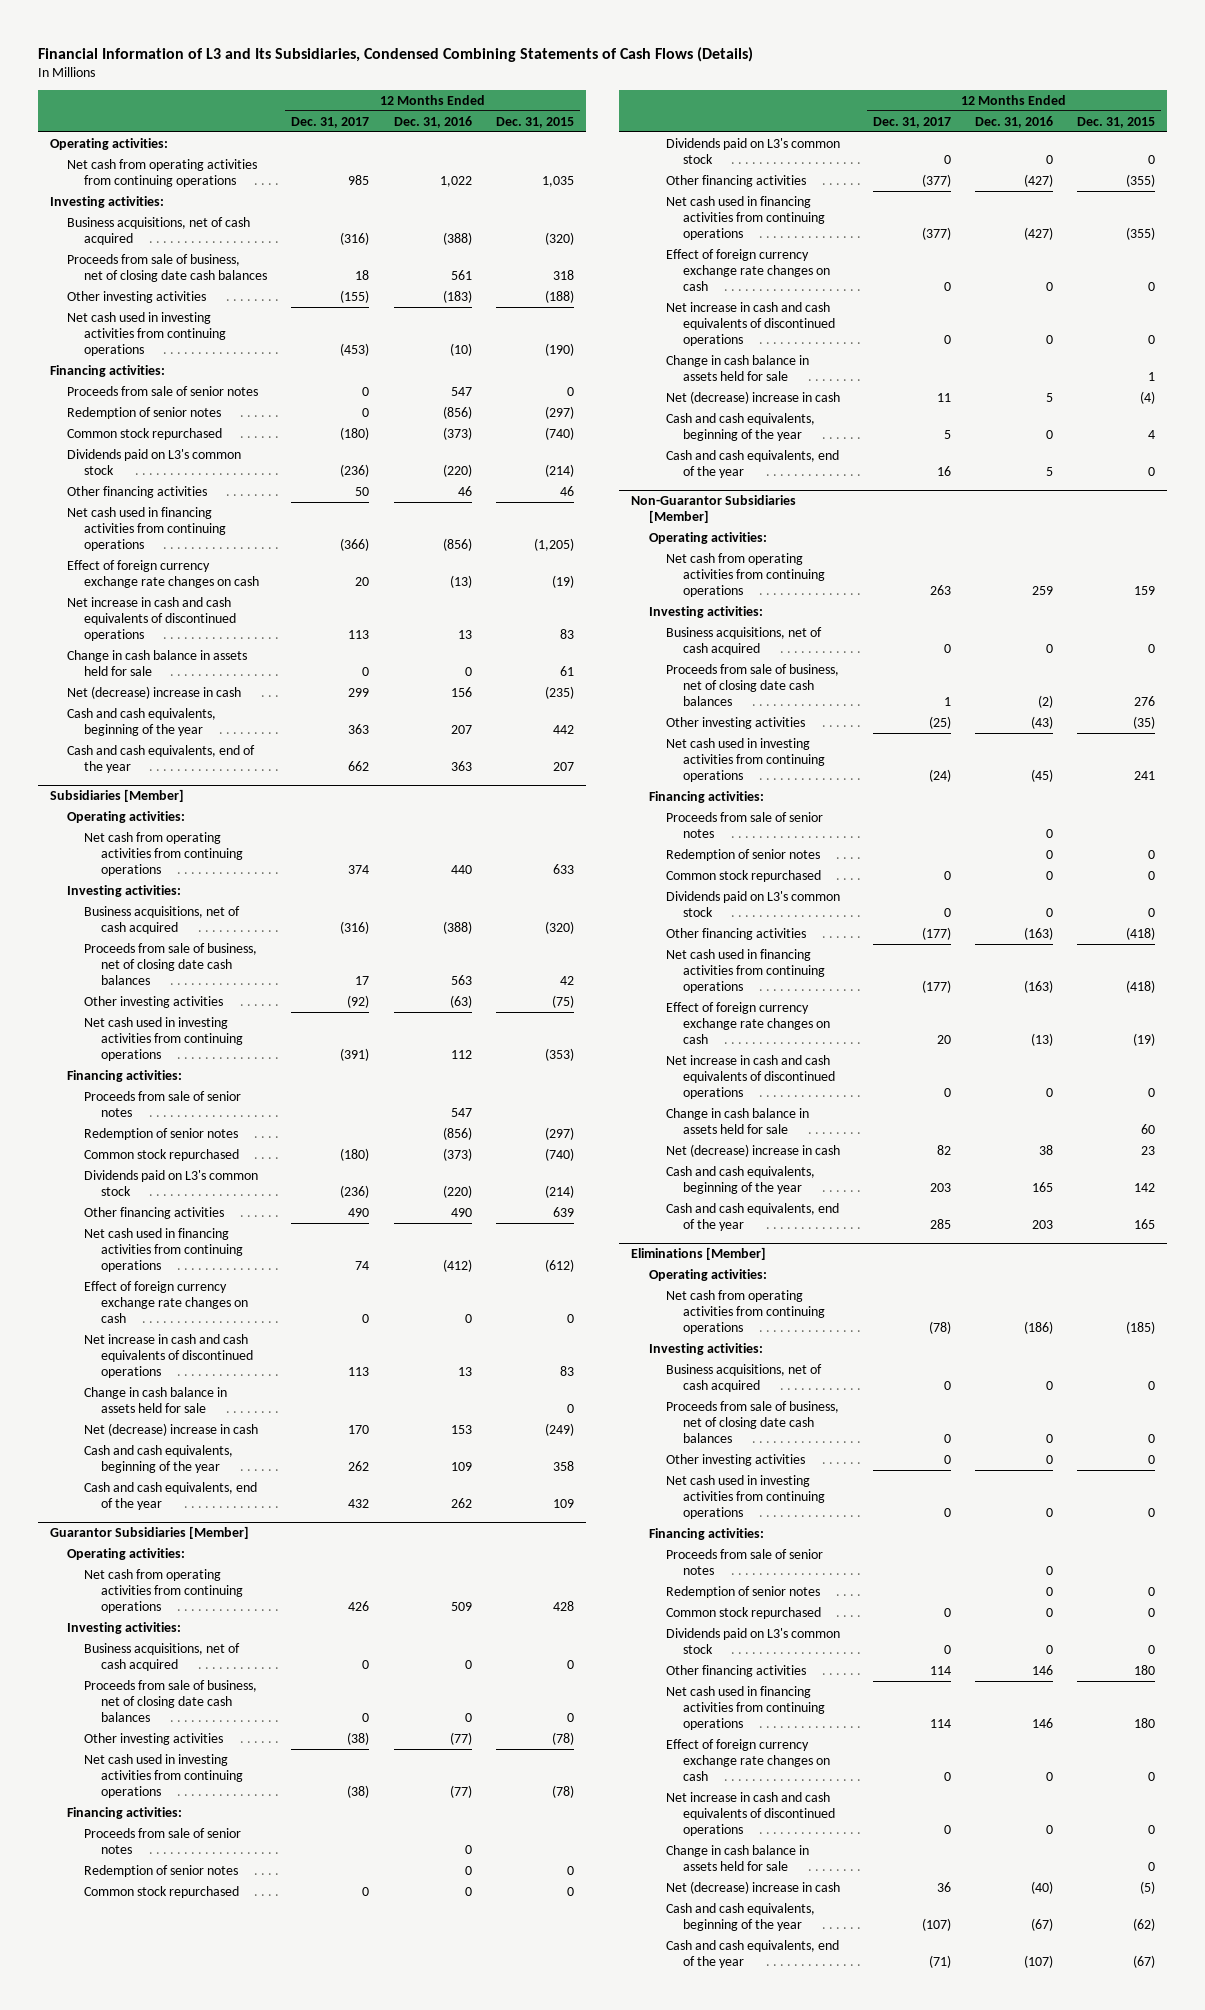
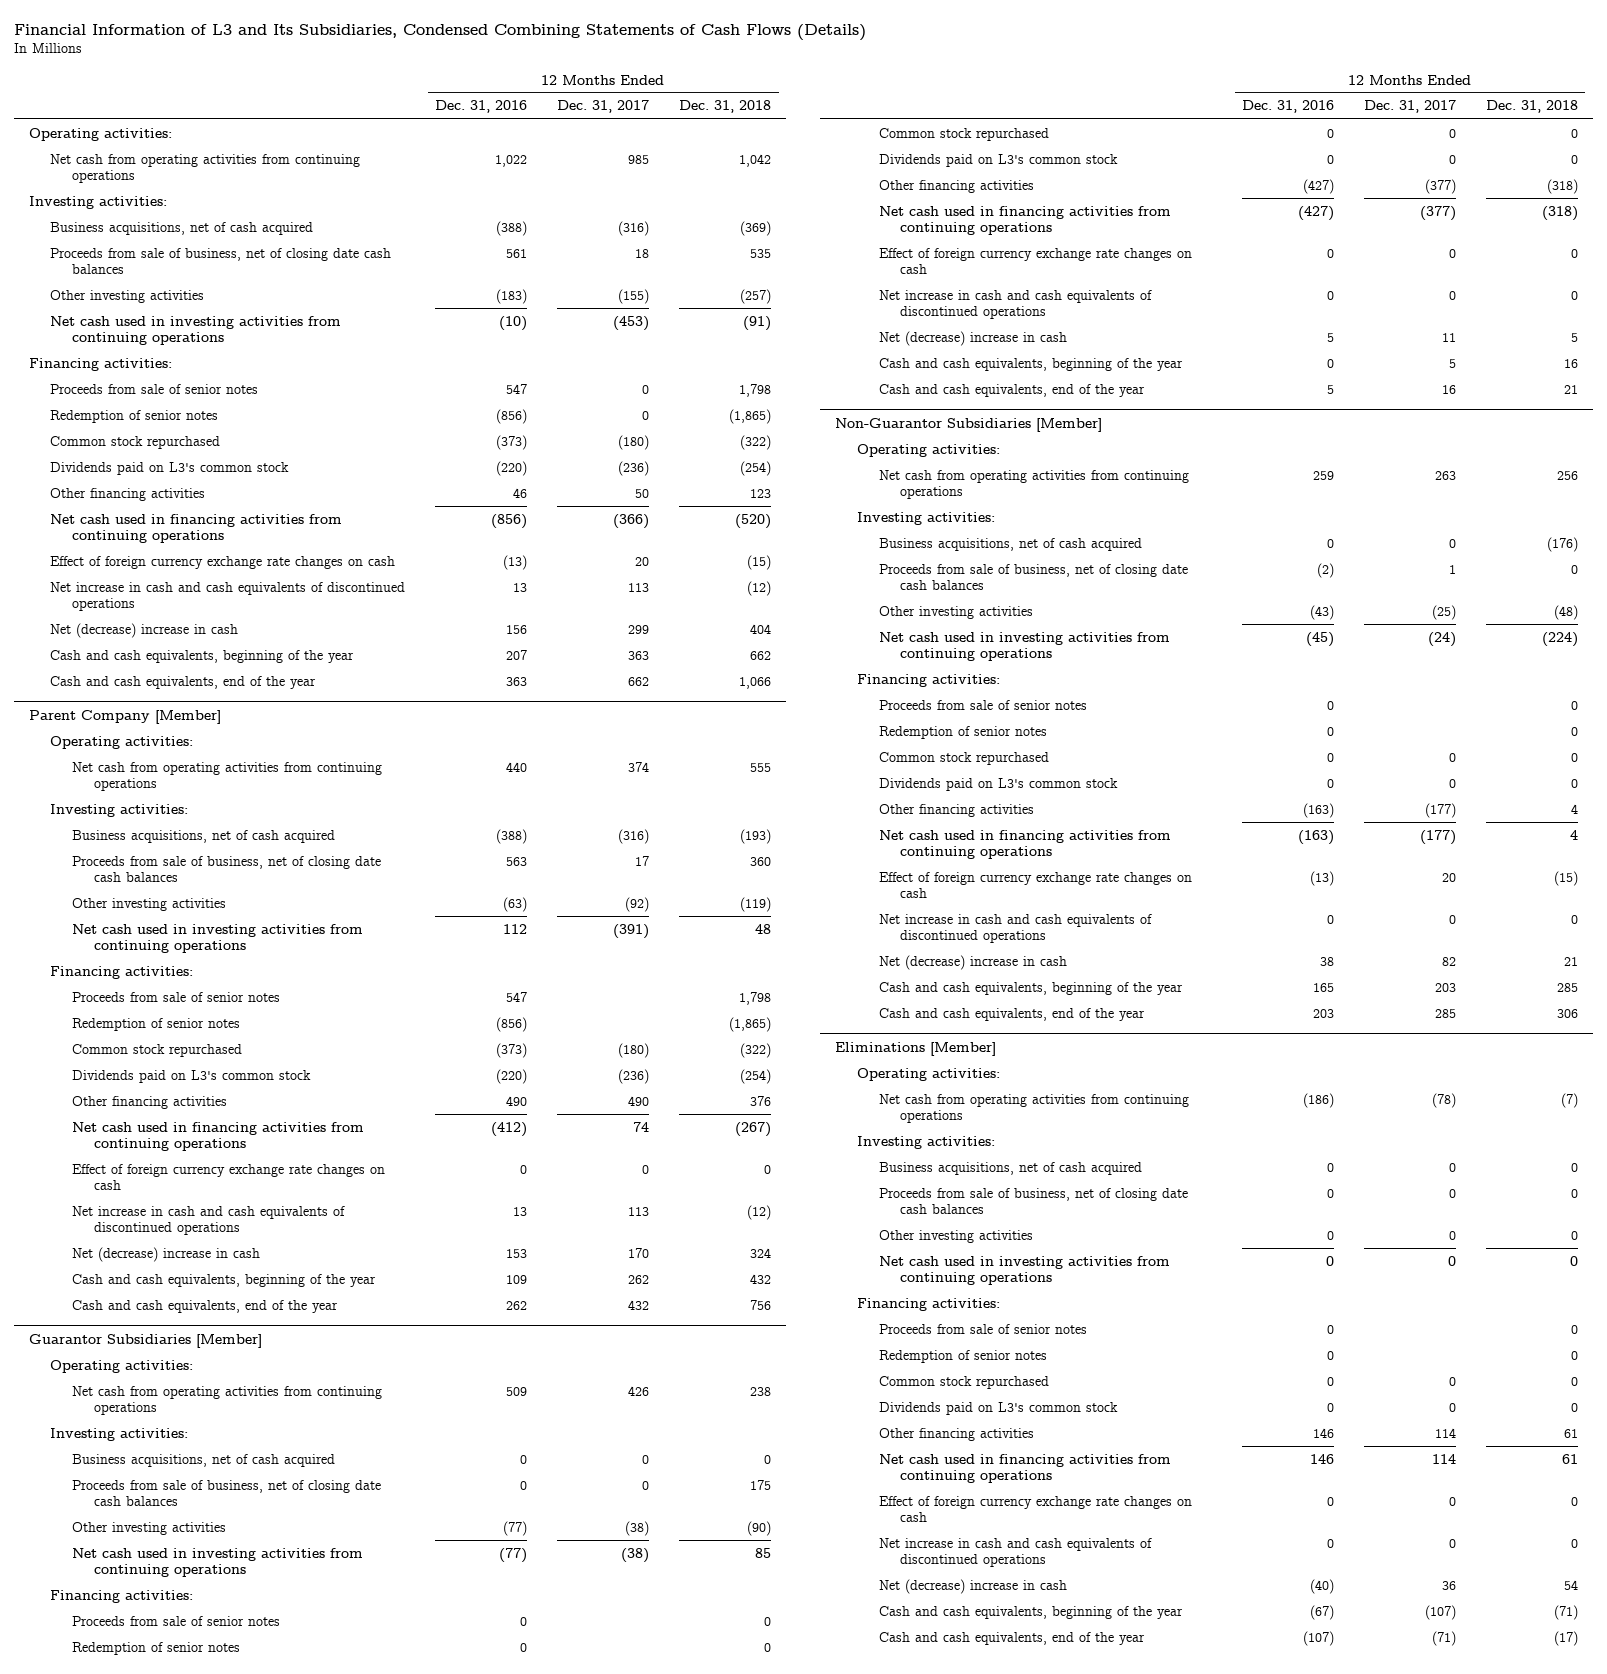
- | 12 Months Ended Dec. 31, 2017 | 12 Months Ended Dec. 31, 2016 | 12 Months Ended Dec. 31, 2015
+ | 12 Months Ended Dec. 31, 2016 | 12 Months Ended Dec. 31, 2017 | 12 Months Ended Dec. 31, 2018
- Change in cash balance in assets held for sale | 0 | 0 | 61
- Subsidiaries [Member]
+ Parent Company [Member]
- Change in cash balance in assets held for sale | | | 0
@ Guarantor Subsidiaries [Member]
- Change in cash balance in assets held for sale | | | 1
@ Non-Guarantor Subsidiaries [Member]
- Change in cash balance in assets held for sale | | | 60
@ Eliminations [Member]
- Change in cash balance in assets held for sale | | | 0

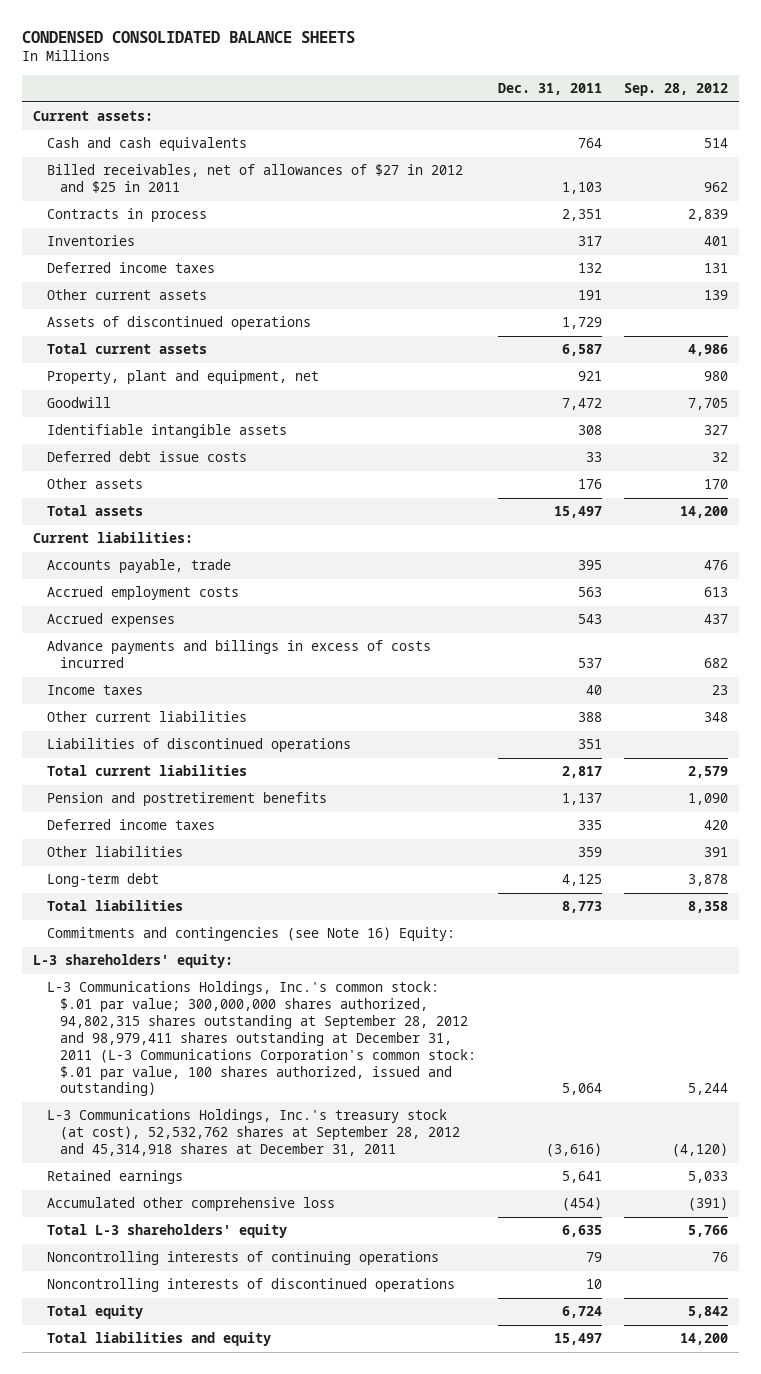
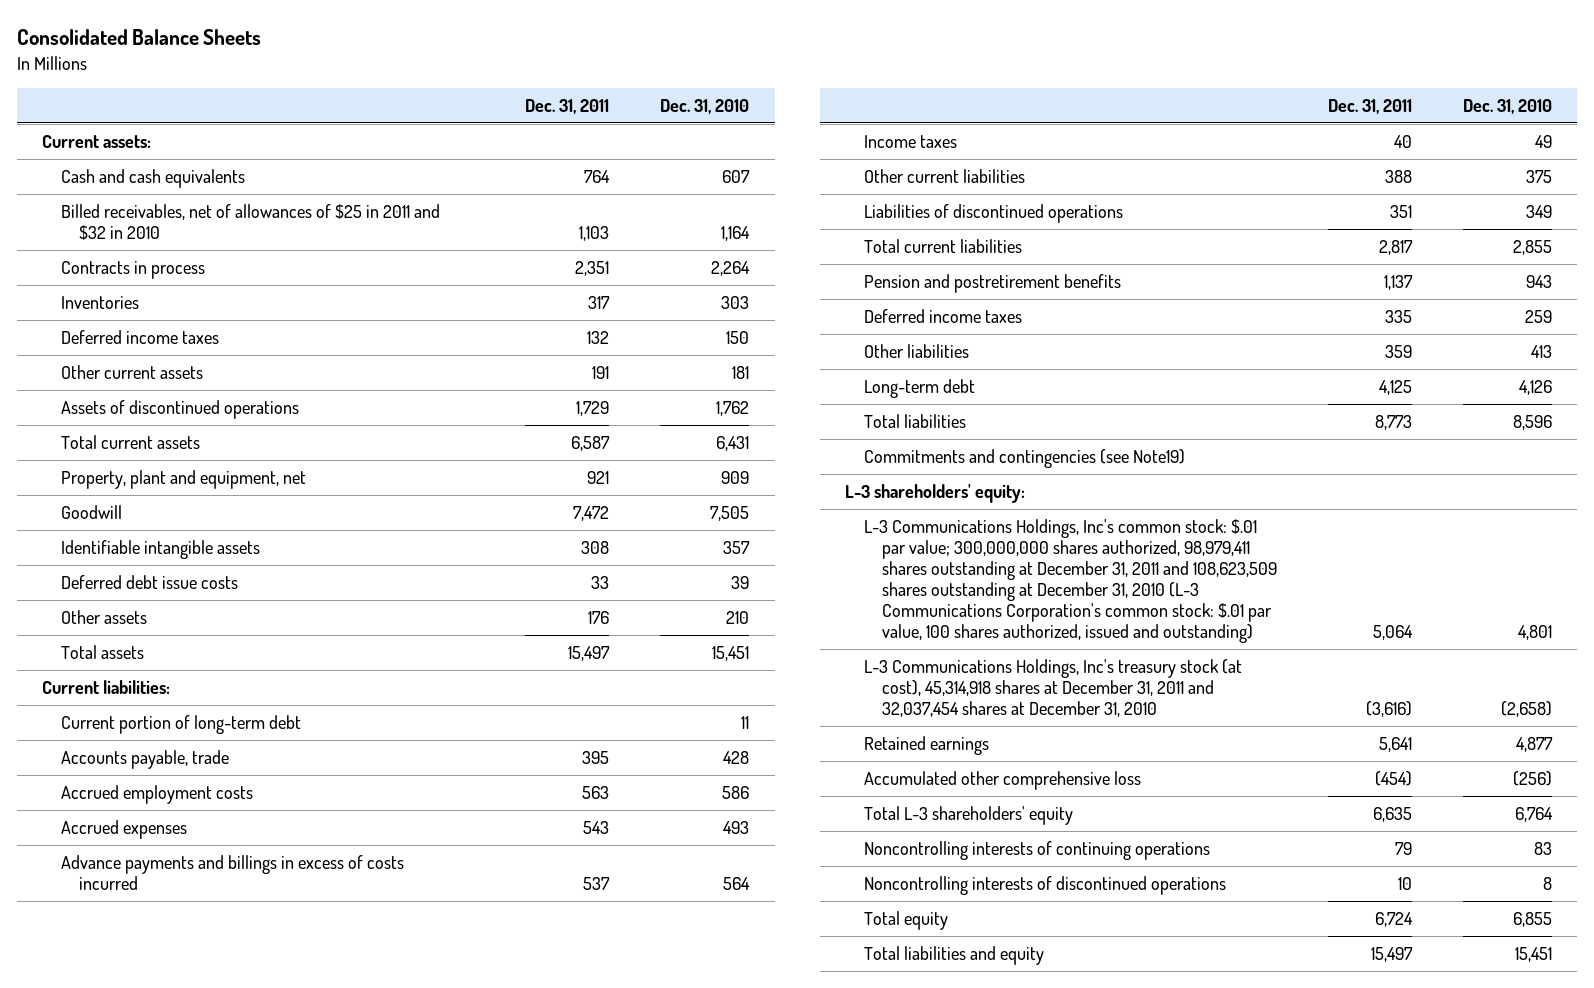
- CONDENSED CONSOLIDATED BALANCE SHEETS
+ Consolidated Balance Sheets
- | Dec. 31, 2011 | Sep. 28, 2012
+ | Dec. 31, 2011 | Dec. 31, 2010
- Billed receivables, net of allowances of $27 in 2012 and $25 in 2011 | 1,103 | 962
+ Billed receivables, net of allowances of $25 in 2011 and $32 in 2010 | 1,103 | 1,164
+ Current portion of long-term debt | | 11
- Commitments and contingencies (see Note 16) Equity:
+ Commitments and contingencies (see Note19)
- L-3 Communications Holdings, Inc.'s common stock: $.01 par value; 300,000,000 shares authorized, 94,802,315 shares outstanding at September 28, 2012 and 98,979,411 shares outstanding at December 31, 2011 (L-3 Communications Corporation's common stock: $.01 par value, 100 shares authorized, issued and outstanding) | 5,064 | 5,244
- L-3 Communications Holdings, Inc.'s treasury stock (at cost), 52,532,762 shares at September 28, 2012 and 45,314,918 shares at December 31, 2011 | (3,616) | (4,120)
+ L-3 Communications Holdings, Inc's common stock: $.01 par value; 300,000,000 shares authorized, 98,979,411 shares outstanding at December 31, 2011 and 108,623,509 shares outstanding at December 31, 2010 (L-3 Communications Corporation's common stock: $.01 par value, 100 shares authorized, issued and outstanding) | 5,064 | 4,801
+ L-3 Communications Holdings, Inc's treasury stock (at cost), 45,314,918 shares at December 31, 2011 and 32,037,454 shares at December 31, 2010 | (3,616) | (2,658)

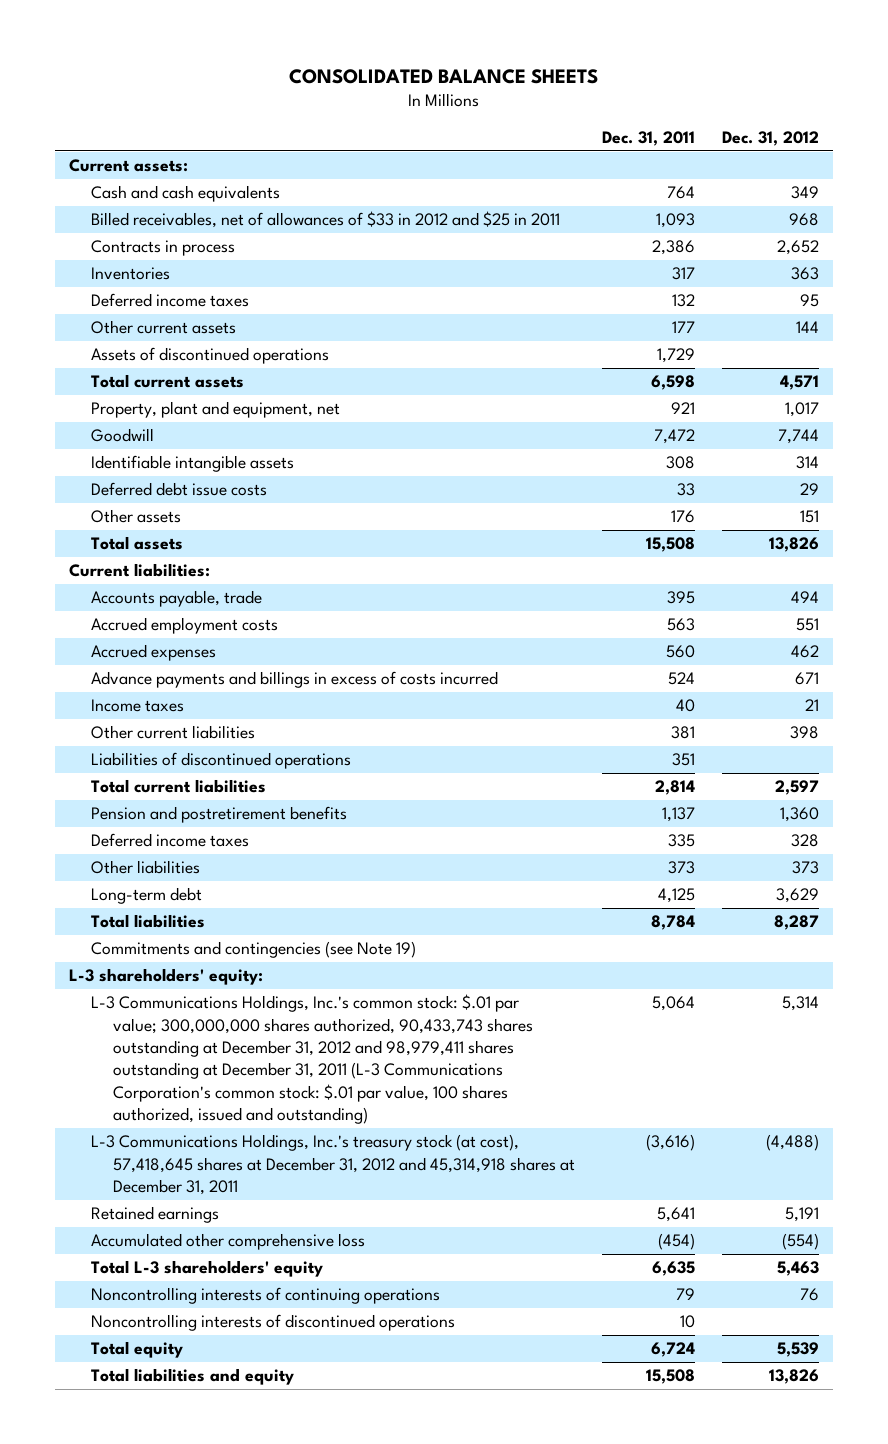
- Consolidated Balance Sheets
+ CONSOLIDATED BALANCE SHEETS
- | Dec. 31, 2011 | Dec. 31, 2010
+ | Dec. 31, 2011 | Dec. 31, 2012
- Billed receivables, net of allowances of $25 in 2011 and $32 in 2010 | 1,103 | 1,164
- Contracts in process | 2,351 | 2,264
+ Billed receivables, net of allowances of $33 in 2012 and $25 in 2011 | 1,093 | 968
+ Contracts in process | 2,386 | 2,652
- Other current assets | 191 | 181
+ Other current assets | 177 | 144
- Total current assets | 6,587 | 6,431
+ Total current assets | 6,598 | 4,571
- Total assets | 15,497 | 15,451
+ Total assets | 15,508 | 13,826
- Current portion of long-term debt | | 11
- Accrued expenses | 543 | 493
- Advance payments and billings in excess of costs incurred | 537 | 564
+ Accrued expenses | 560 | 462
+ Advance payments and billings in excess of costs incurred | 524 | 671
- Other current liabilities | 388 | 375
+ Other current liabilities | 381 | 398
- Total current liabilities | 2,817 | 2,855
+ Total current liabilities | 2,814 | 2,597
- Other liabilities | 359 | 413
+ Other liabilities | 373 | 373
- Total liabilities | 8,773 | 8,596
- Commitments and contingencies (see Note19)
+ Total liabilities | 8,784 | 8,287
+ Commitments and contingencies (see Note 19)
- L-3 Communications Holdings, Inc's common stock: $.01 par value; 300,000,000 shares authorized, 98,979,411 shares outstanding at December 31, 2011 and 108,623,509 shares outstanding at December 31, 2010 (L-3 Communications Corporation's common stock: $.01 par value, 100 shares authorized, issued and outstanding) | 5,064 | 4,801
- L-3 Communications Holdings, Inc's treasury stock (at cost), 45,314,918 shares at December 31, 2011 and 32,037,454 shares at December 31, 2010 | (3,616) | (2,658)
+ L-3 Communications Holdings, Inc.'s common stock: $.01 par value; 300,000,000 shares authorized, 90,433,743 shares outstanding at December 31, 2012 and 98,979,411 shares outstanding at December 31, 2011 (L-3 Communications Corporation's common stock: $.01 par value, 100 shares authorized, issued and outstanding) | 5,064 | 5,314
+ L-3 Communications Holdings, Inc.'s treasury stock (at cost), 57,418,645 shares at December 31, 2012 and 45,314,918 shares at December 31, 2011 | (3,616) | (4,488)
- Total liabilities and equity | 15,497 | 15,451
+ Total liabilities and equity | 15,508 | 13,826

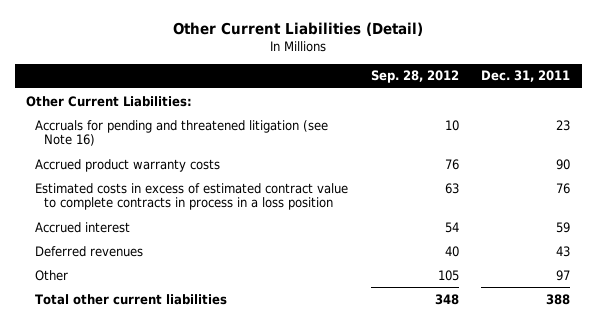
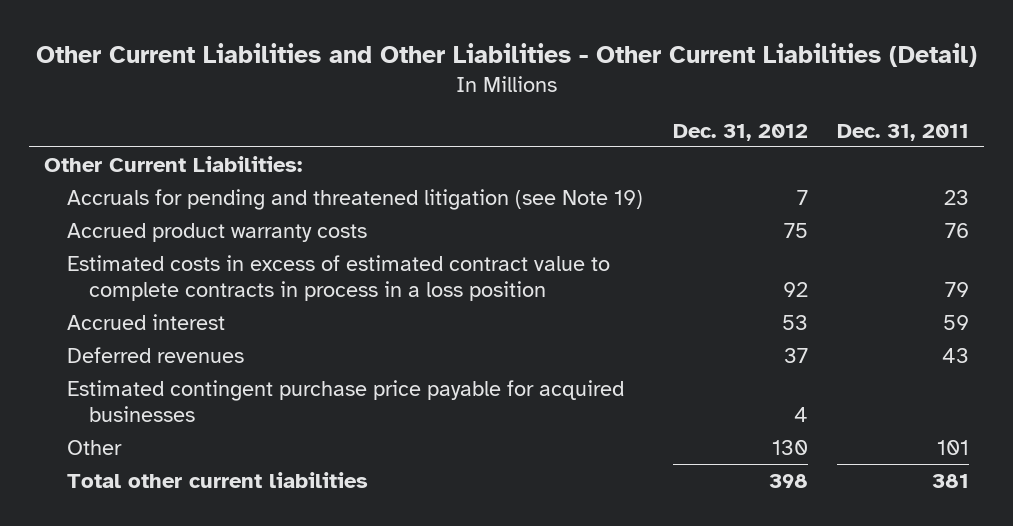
- Other Current Liabilities (Detail)
+ Other Current Liabilities and Other Liabilities - Other Current Liabilities (Detail)
- | Sep. 28, 2012 | Dec. 31, 2011
+ | Dec. 31, 2012 | Dec. 31, 2011
- Accruals for pending and threatened litigation (see Note 16) | 10 | 23
- Accrued product warranty costs | 76 | 90
- Estimated costs in excess of estimated contract value to complete contracts in process in a loss position | 63 | 76
+ Accruals for pending and threatened litigation (see Note 19) | 7 | 23
+ Accrued product warranty costs | 75 | 76
+ Estimated costs in excess of estimated contract value to complete contracts in process in a loss position | 92 | 79
- Other | 105 | 97
- Total other current liabilities | 348 | 388
+ Estimated contingent purchase price payable for acquired businesses | 4 |
+ Other | 130 | 101
+ Total other current liabilities | 398 | 381

